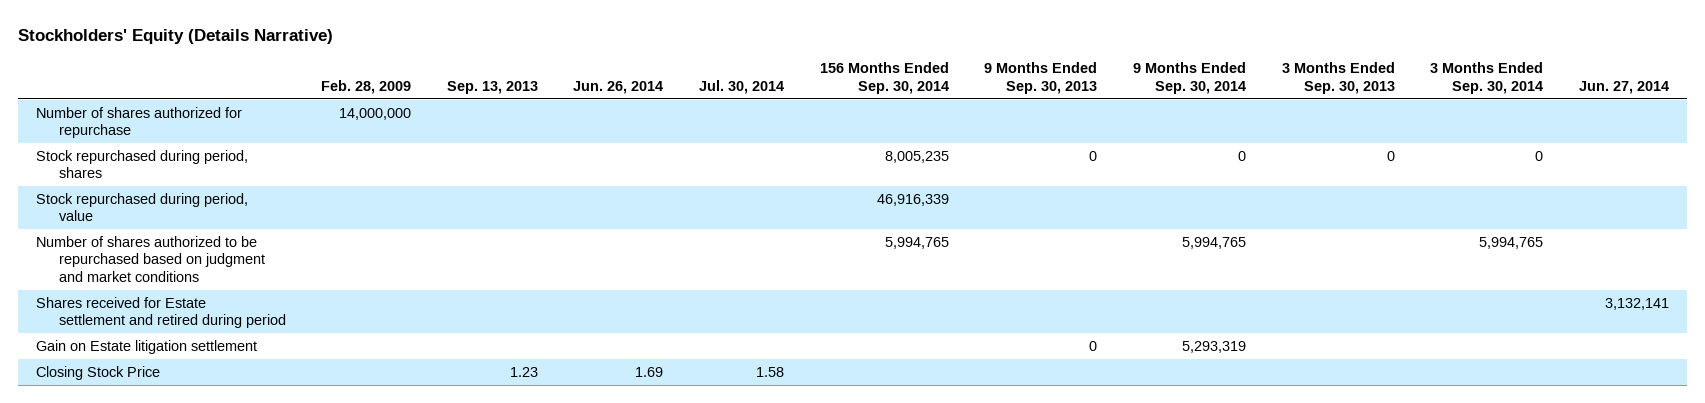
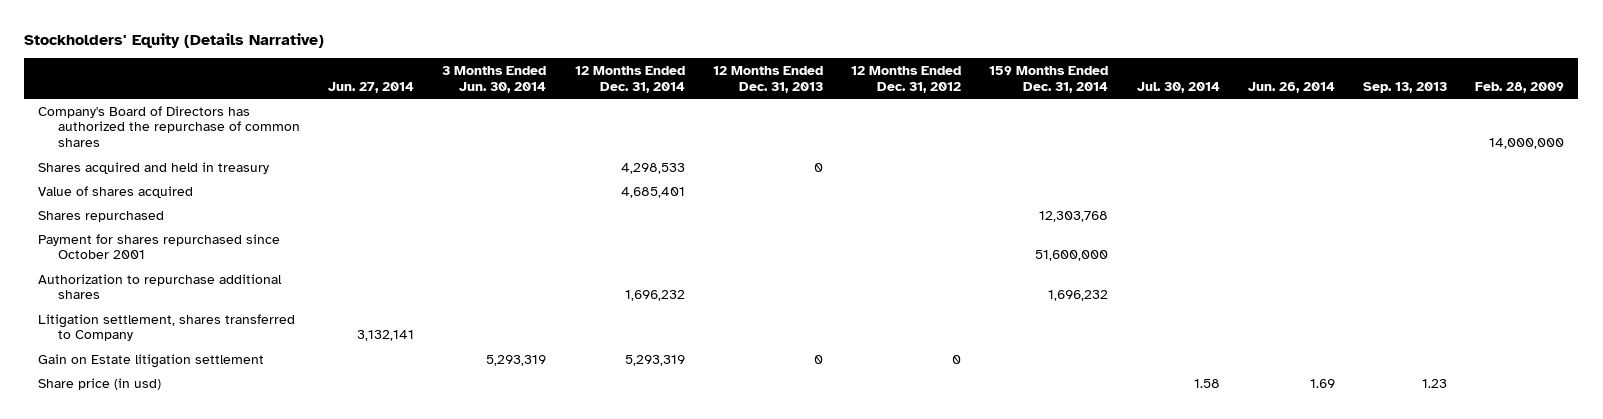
- | Feb. 28, 2009 | Sep. 13, 2013 | Jun. 26, 2014 | Jul. 30, 2014 | 156 Months Ended Sep. 30, 2014 | 9 Months Ended Sep. 30, 2013 | 9 Months Ended Sep. 30, 2014 | 3 Months Ended Sep. 30, 2013 | 3 Months Ended Sep. 30, 2014 | Jun. 27, 2014
+ | Jun. 27, 2014 | 3 Months Ended Jun. 30, 2014 | 12 Months Ended Dec. 31, 2014 | 12 Months Ended Dec. 31, 2013 | 12 Months Ended Dec. 31, 2012 | 159 Months Ended Dec. 31, 2014 | Jul. 30, 2014 | Jun. 26, 2014 | Sep. 13, 2013 | Feb. 28, 2009
- Number of shares authorized for repurchase | 14,000,000 | | | | | | | | |
- Stock repurchased during period, shares | | | | | 8,005,235 | 0 | 0 | 0 | 0 |
- Stock repurchased during period, value | | | | | 46,916,339 | | | | |
- Number of shares authorized to be repurchased based on judgment and market conditions | | | | | 5,994,765 | | 5,994,765 | | 5,994,765 |
- Shares received for Estate settlement and retired during period | | | | | | | | | | 3,132,141
+ Company's Board of Directors has authorized the repurchase of common shares | | | | | | | | | | 14,000,000
+ Shares acquired and held in treasury | | | 4,298,533 | 0 | | | | | |
+ Value of shares acquired | | | 4,685,401 | | | | | | |
+ Shares repurchased | | | | | | 12,303,768 | | | |
+ Payment for shares repurchased since October 2001 | | | | | | 51,600,000 | | | |
+ Authorization to repurchase additional shares | | | 1,696,232 | | | 1,696,232 | | | |
+ Litigation settlement, shares transferred to Company | 3,132,141 | | | | | | | | |
- Closing Stock Price | | 1.23 | 1.69 | 1.58 | | | | | |
+ Share price (in usd) | | | | | | | 1.58 | 1.69 | 1.23 |

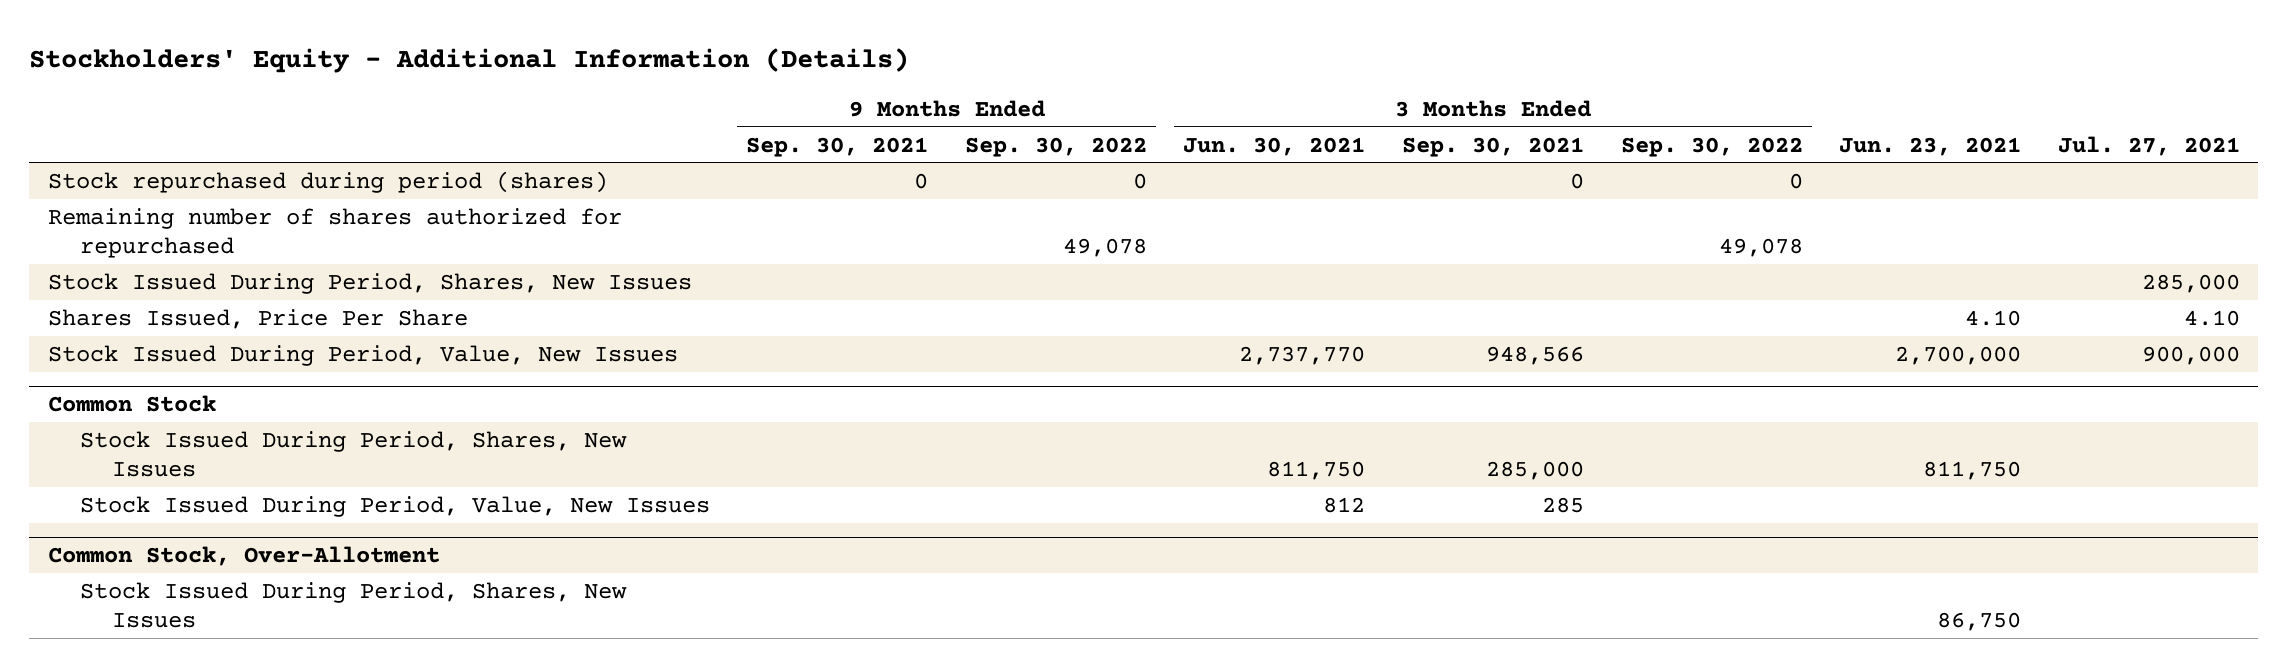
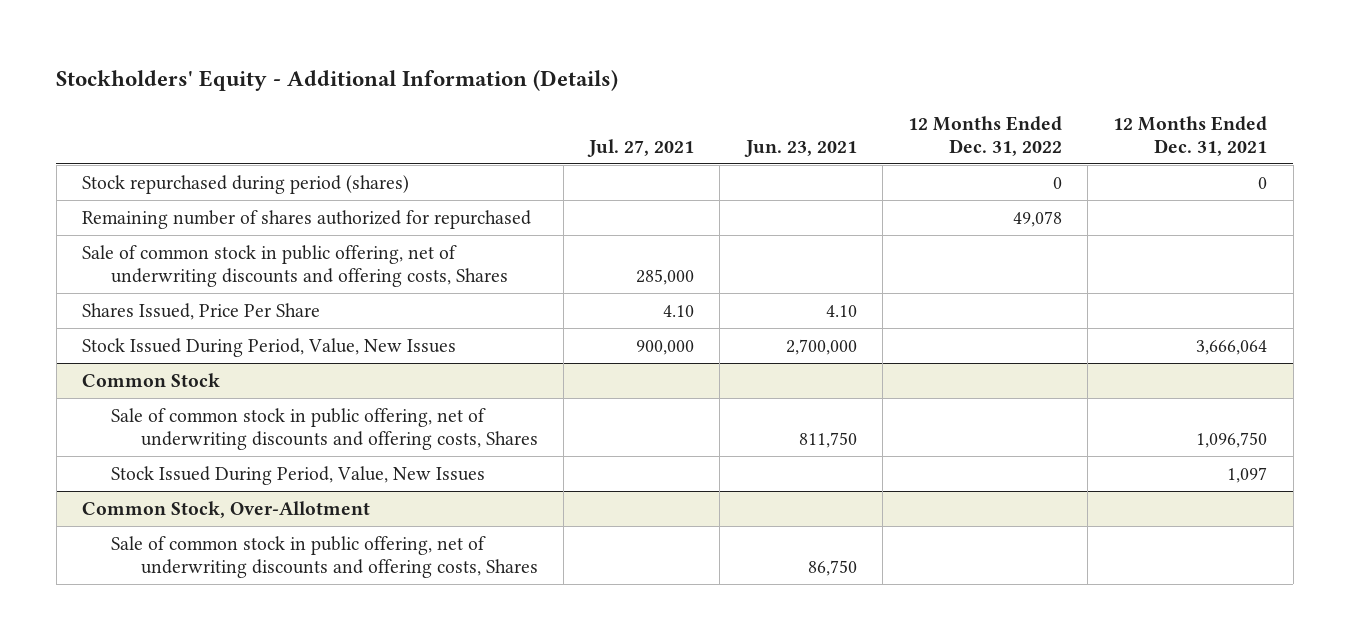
- | 9 Months Ended Sep. 30, 2021 | 9 Months Ended Sep. 30, 2022 | 3 Months Ended Jun. 30, 2021 | 3 Months Ended Sep. 30, 2021 | 3 Months Ended Sep. 30, 2022 | Jun. 23, 2021 | Jul. 27, 2021
+ | Jul. 27, 2021 | Jun. 23, 2021 | 12 Months Ended Dec. 31, 2022 | 12 Months Ended Dec. 31, 2021
- Stock Issued During Period, Shares, New Issues | | | | | | | 285,000
+ Sale of common stock in public offering, net of underwriting discounts and offering costs, Shares | 285,000 | | |
@ Common Stock
- Stock Issued During Period, Shares, New Issues | | | 811,750 | 285,000 | | 811,750 |
+ Sale of common stock in public offering, net of underwriting discounts and offering costs, Shares | | 811,750 | | 1,096,750
@ Common Stock, Over-Allotment
- Stock Issued During Period, Shares, New Issues | | | | | | 86,750 |
+ Sale of common stock in public offering, net of underwriting discounts and offering costs, Shares | | 86,750 | |

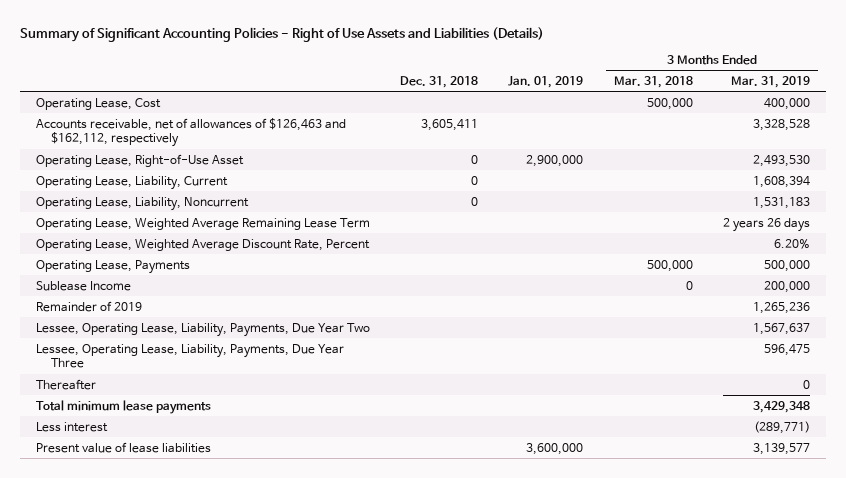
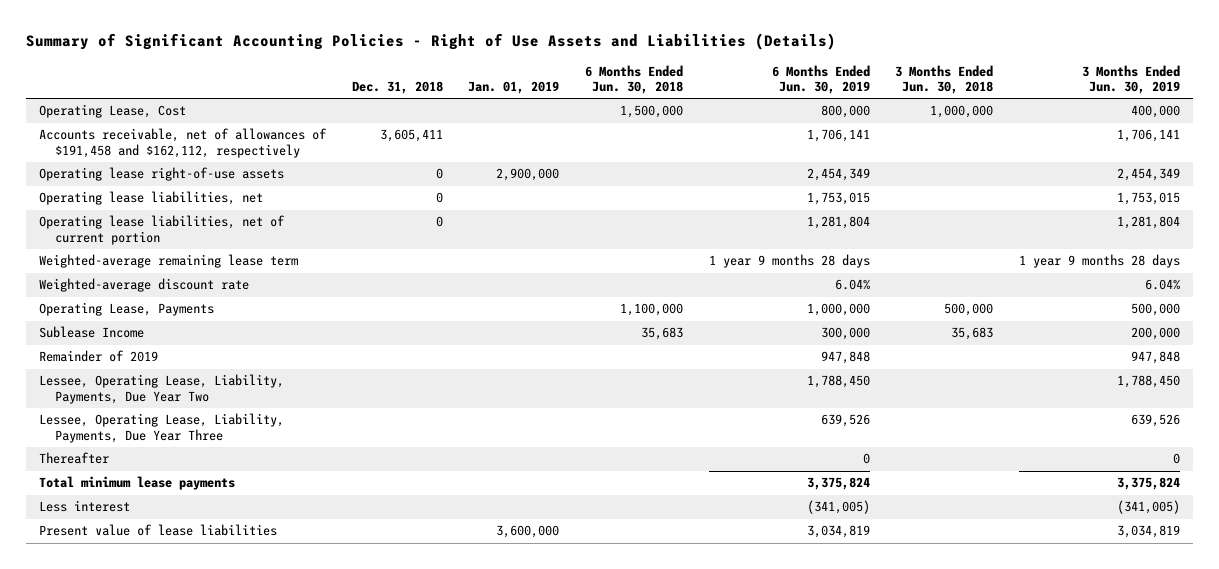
- | Dec. 31, 2018 | Jan. 01, 2019 | 3 Months Ended Mar. 31, 2018 | 3 Months Ended Mar. 31, 2019
+ | Dec. 31, 2018 | Jan. 01, 2019 | 6 Months Ended Jun. 30, 2018 | 6 Months Ended Jun. 30, 2019 | 3 Months Ended Jun. 30, 2018 | 3 Months Ended Jun. 30, 2019
- Accounts receivable, net of allowances of $126,463 and $162,112, respectively | 3,605,411 | | | 3,328,528
- Operating Lease, Right-of-Use Asset | 0 | 2,900,000 | | 2,493,530
- Operating Lease, Liability, Current | 0 | | | 1,608,394
- Operating Lease, Liability, Noncurrent | 0 | | | 1,531,183
- Operating Lease, Weighted Average Remaining Lease Term | | | | 2 years 26 days
- Operating Lease, Weighted Average Discount Rate, Percent | | | | 6.20%
+ Accounts receivable, net of allowances of $191,458 and $162,112, respectively | 3,605,411 | | | 1,706,141 | | 1,706,141
+ Operating lease right-of-use assets | 0 | 2,900,000 | | 2,454,349 | | 2,454,349
+ Operating lease liabilities, net | 0 | | | 1,753,015 | | 1,753,015
+ Operating lease liabilities, net of current portion | 0 | | | 1,281,804 | | 1,281,804
+ Weighted-average remaining lease term | | | | 1 year 9 months 28 days | | 1 year 9 months 28 days
+ Weighted-average discount rate | | | | 6.04% | | 6.04%

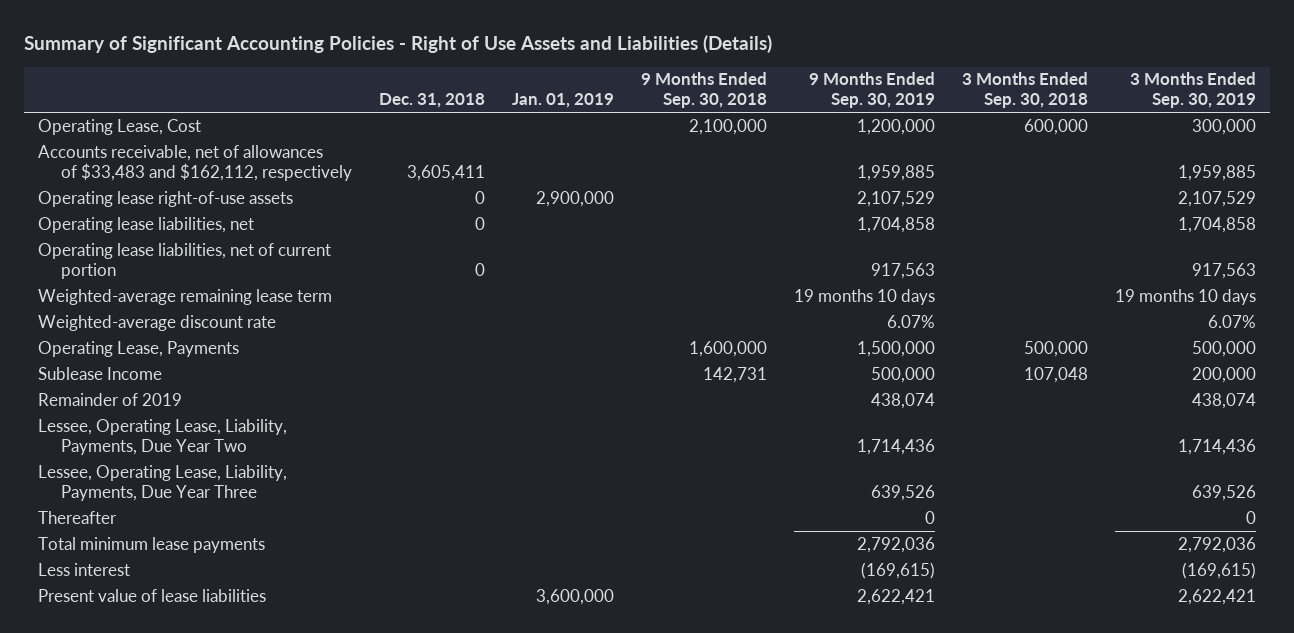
- | Dec. 31, 2018 | Jan. 01, 2019 | 6 Months Ended Jun. 30, 2018 | 6 Months Ended Jun. 30, 2019 | 3 Months Ended Jun. 30, 2018 | 3 Months Ended Jun. 30, 2019
+ | Dec. 31, 2018 | Jan. 01, 2019 | 9 Months Ended Sep. 30, 2018 | 9 Months Ended Sep. 30, 2019 | 3 Months Ended Sep. 30, 2018 | 3 Months Ended Sep. 30, 2019
- Accounts receivable, net of allowances of $191,458 and $162,112, respectively | 3,605,411 | | | 1,706,141 | | 1,706,141
+ Accounts receivable, net of allowances of $33,483 and $162,112, respectively | 3,605,411 | | | 1,959,885 | | 1,959,885

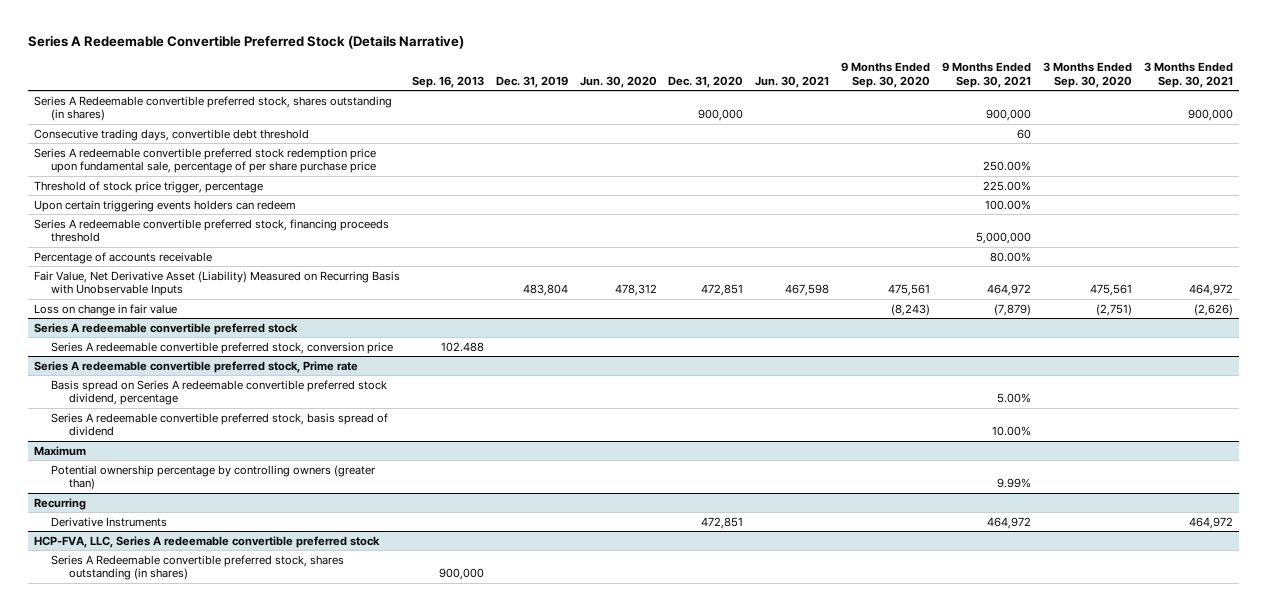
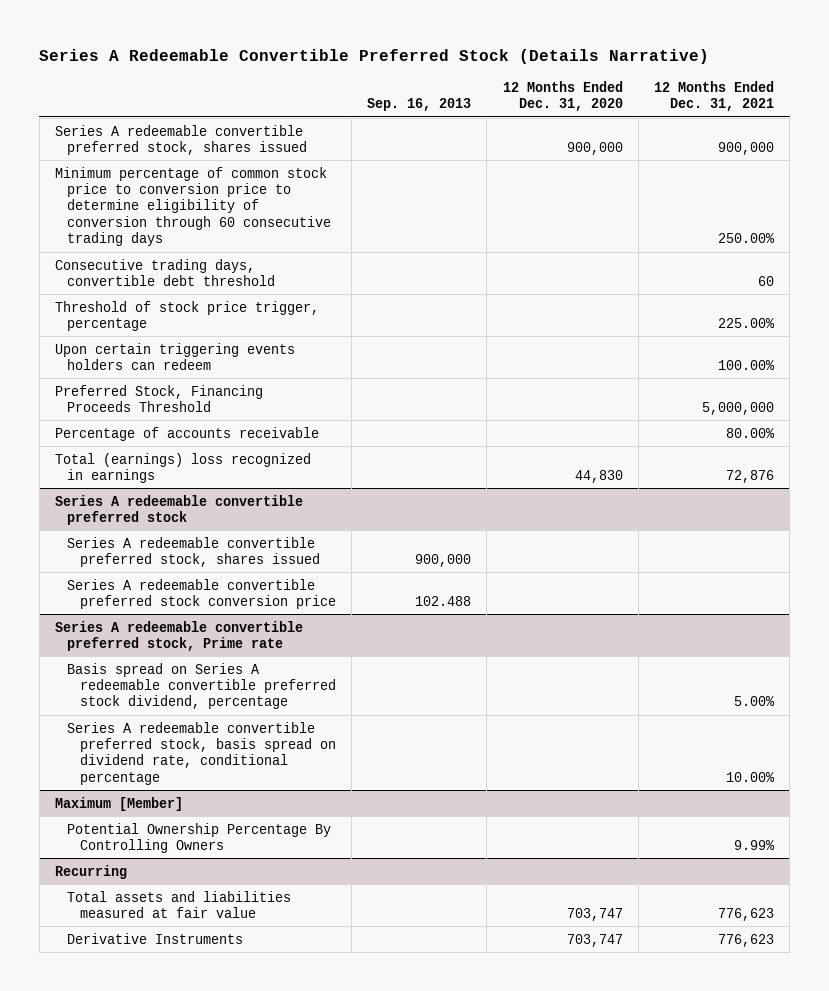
- | Sep. 16, 2013 | Dec. 31, 2019 | Jun. 30, 2020 | Dec. 31, 2020 | Jun. 30, 2021 | 9 Months Ended Sep. 30, 2020 | 9 Months Ended Sep. 30, 2021 | 3 Months Ended Sep. 30, 2020 | 3 Months Ended Sep. 30, 2021
+ | Sep. 16, 2013 | 12 Months Ended Dec. 31, 2020 | 12 Months Ended Dec. 31, 2021
- Series A Redeemable convertible preferred stock, shares outstanding (in shares) | | | | 900,000 | | | 900,000 | | 900,000
+ Series A redeemable convertible preferred stock, shares issued | | 900,000 | 900,000
+ Minimum percentage of common stock price to conversion price to determine eligibility of conversion through 60 consecutive trading days | | | 250.00%
- Series A redeemable convertible preferred stock redemption price upon fundamental sale, percentage of per share purchase price | | | | | | | 250.00% | |
- Series A redeemable convertible preferred stock, financing proceeds threshold | | | | | | | 5,000,000 | |
+ Preferred Stock, Financing Proceeds Threshold | | | 5,000,000
- Fair Value, Net Derivative Asset (Liability) Measured on Recurring Basis with Unobservable Inputs | | 483,804 | 478,312 | 472,851 | 467,598 | 475,561 | 464,972 | 475,561 | 464,972
- Loss on change in fair value | | | | | | (8,243) | (7,879) | (2,751) | (2,626)
+ Total (earnings) loss recognized in earnings | | 44,830 | 72,876
@ Series A redeemable convertible preferred stock
- Series A redeemable convertible preferred stock, conversion price | 102.488 | | | | | | | |
+ Series A redeemable convertible preferred stock, shares issued | 900,000 | |
+ Series A redeemable convertible preferred stock conversion price | 102.488 | |
@ Series A redeemable convertible preferred stock, Prime rate
- Series A redeemable convertible preferred stock, basis spread of dividend | | | | | | | 10.00% | |
- Maximum
- Potential ownership percentage by controlling owners (greater than) | | | | | | | 9.99% | |
@ Series A redeemable convertible preferred stock, Prime rate
+ Series A redeemable convertible preferred stock, basis spread on dividend rate, conditional percentage | | | 10.00%
+ Maximum [Member]
+ Potential Ownership Percentage By Controlling Owners | | | 9.99%
@ Recurring
+ Total assets and liabilities measured at fair value | | 703,747 | 776,623
- HCP-FVA, LLC, Series A redeemable convertible preferred stock
- Series A Redeemable convertible preferred stock, shares outstanding (in shares) | 900,000 | | | | | | | |

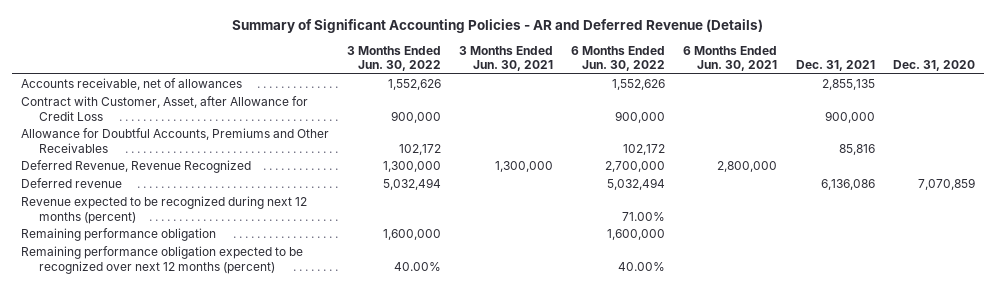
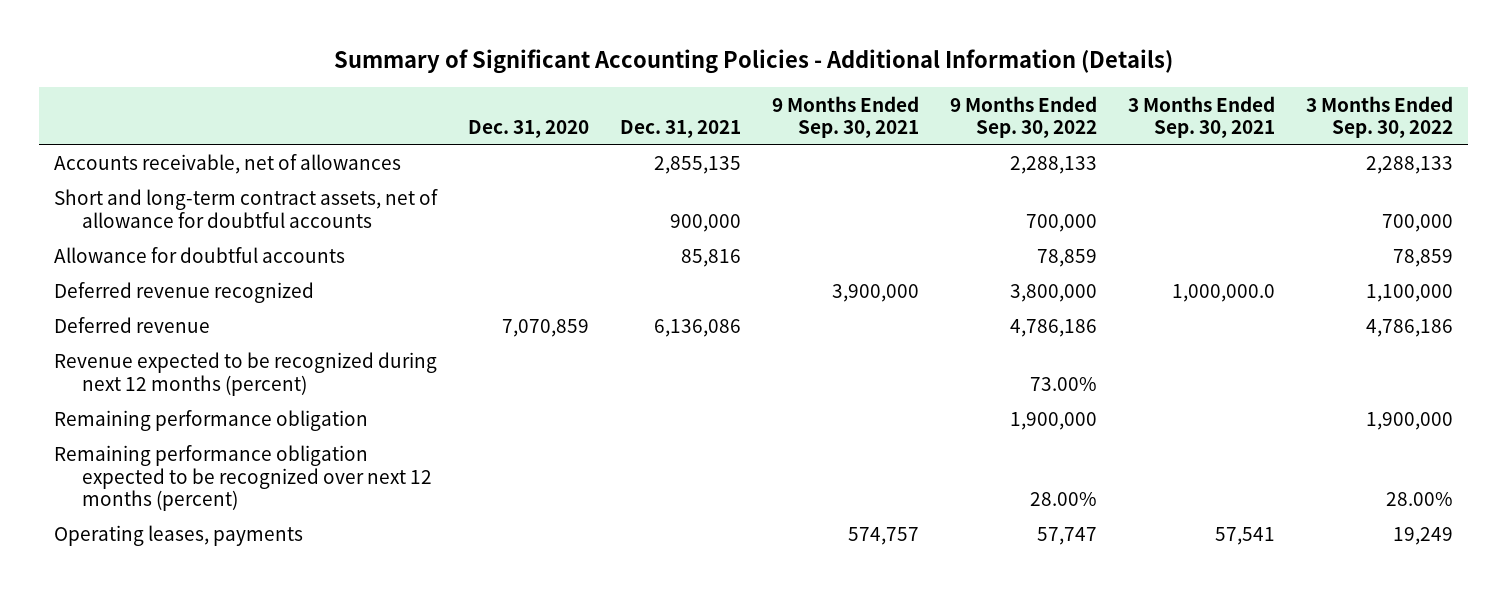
- Summary of Significant Accounting Policies - AR and Deferred Revenue (Details)
+ Summary of Significant Accounting Policies - Additional Information (Details)
- | 3 Months Ended Jun. 30, 2022 | 3 Months Ended Jun. 30, 2021 | 6 Months Ended Jun. 30, 2022 | 6 Months Ended Jun. 30, 2021 | Dec. 31, 2021 | Dec. 31, 2020
+ | Dec. 31, 2020 | Dec. 31, 2021 | 9 Months Ended Sep. 30, 2021 | 9 Months Ended Sep. 30, 2022 | 3 Months Ended Sep. 30, 2021 | 3 Months Ended Sep. 30, 2022
- Contract with Customer, Asset, after Allowance for Credit Loss | 900,000 | | 900,000 | | 900,000 |
- Allowance for Doubtful Accounts, Premiums and Other Receivables | 102,172 | | 102,172 | | 85,816 |
- Deferred Revenue, Revenue Recognized | 1,300,000 | 1,300,000 | 2,700,000 | 2,800,000 | |
+ Short and long-term contract assets, net of allowance for doubtful accounts | | 900,000 | | 700,000 | | 700,000
+ Allowance for doubtful accounts | | 85,816 | | 78,859 | | 78,859
+ Deferred revenue recognized | | | 3,900,000 | 3,800,000 | 1,000,000.0 | 1,100,000
+ Operating leases, payments | | | 574,757 | 57,747 | 57,541 | 19,249

